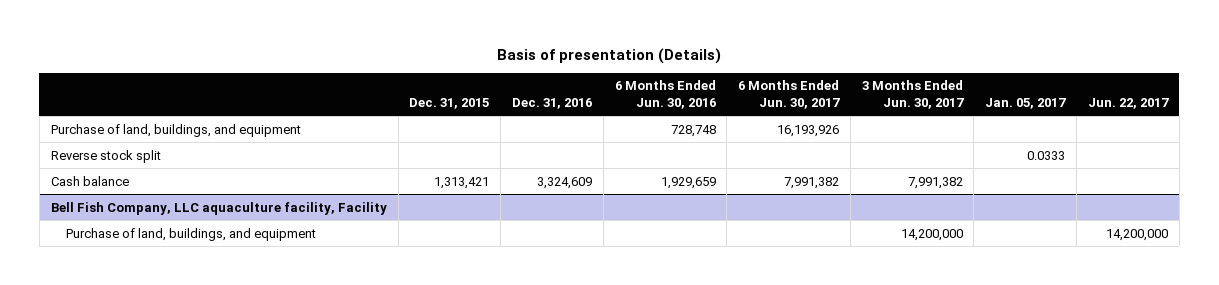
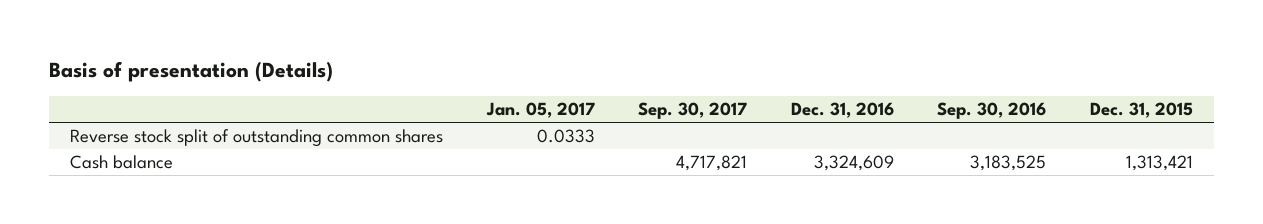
- | Dec. 31, 2015 | Dec. 31, 2016 | 6 Months Ended Jun. 30, 2016 | 6 Months Ended Jun. 30, 2017 | 3 Months Ended Jun. 30, 2017 | Jan. 05, 2017 | Jun. 22, 2017
+ | Jan. 05, 2017 | Sep. 30, 2017 | Dec. 31, 2016 | Sep. 30, 2016 | Dec. 31, 2015
- Purchase of land, buildings, and equipment | | | 728,748 | 16,193,926 | | |
- Reverse stock split | | | | | | 0.0333 |
+ Reverse stock split of outstanding common shares | 0.0333 | | | |
- Bell Fish Company, LLC aquaculture facility, Facility
- Purchase of land, buildings, and equipment | | | | | 14,200,000 | | 14,200,000

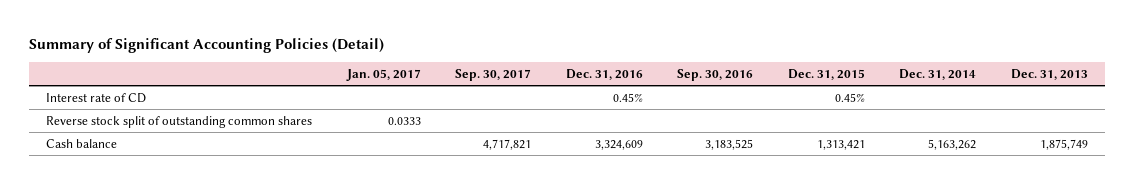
- Basis of presentation (Details)
+ Summary of Significant Accounting Policies (Detail)
- | Jan. 05, 2017 | Sep. 30, 2017 | Dec. 31, 2016 | Sep. 30, 2016 | Dec. 31, 2015
+ | Jan. 05, 2017 | Sep. 30, 2017 | Dec. 31, 2016 | Sep. 30, 2016 | Dec. 31, 2015 | Dec. 31, 2014 | Dec. 31, 2013
+ Interest rate of CD | | | 0.45% | | 0.45% | |

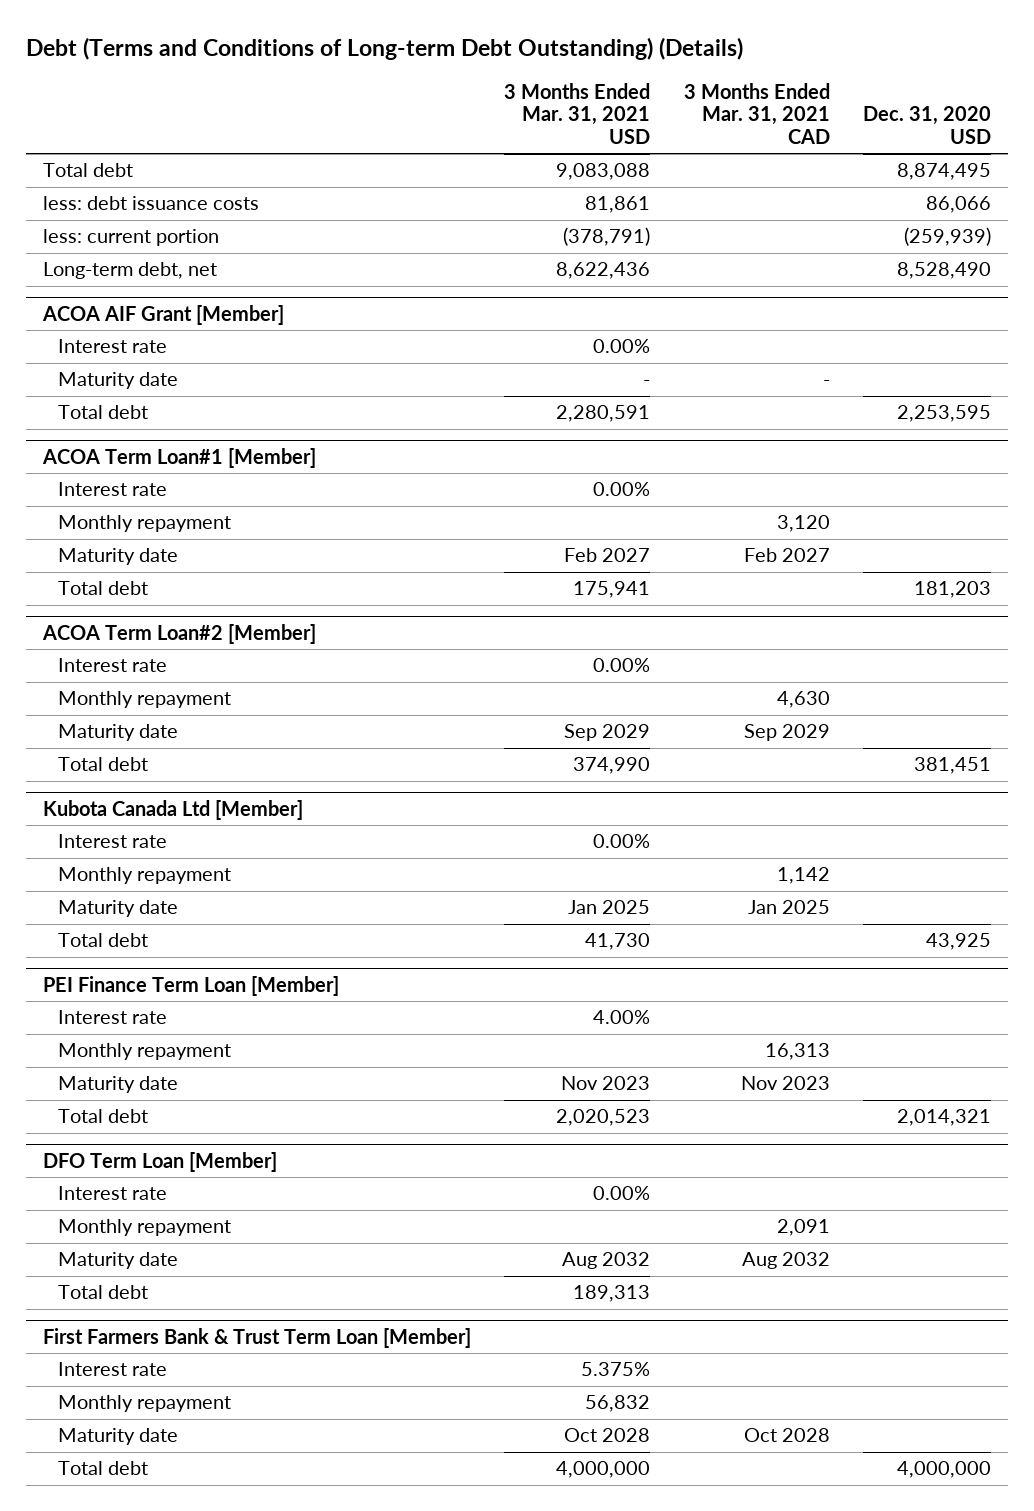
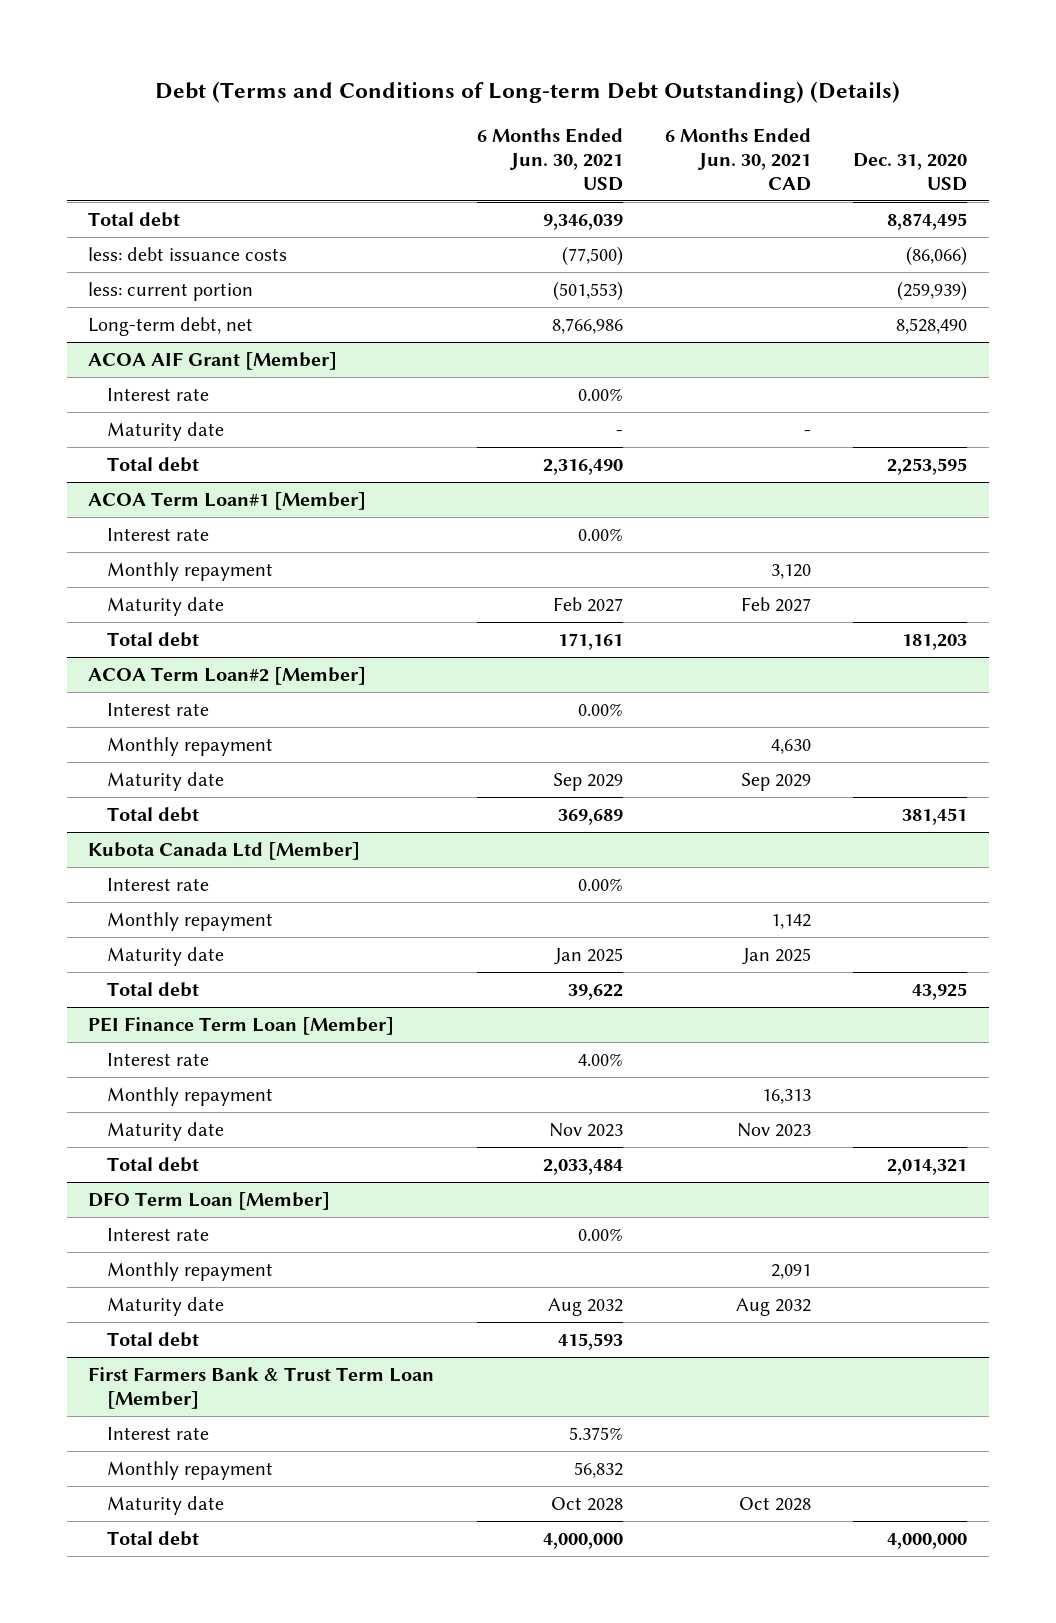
- | 3 Months Ended Mar. 31, 2021 USD | 3 Months Ended Mar. 31, 2021 CAD | Dec. 31, 2020 USD
+ | 6 Months Ended Jun. 30, 2021 USD | 6 Months Ended Jun. 30, 2021 CAD | Dec. 31, 2020 USD
- less: debt issuance costs | 81,861 | | 86,066
+ less: debt issuance costs | (77,500) | | (86,066)

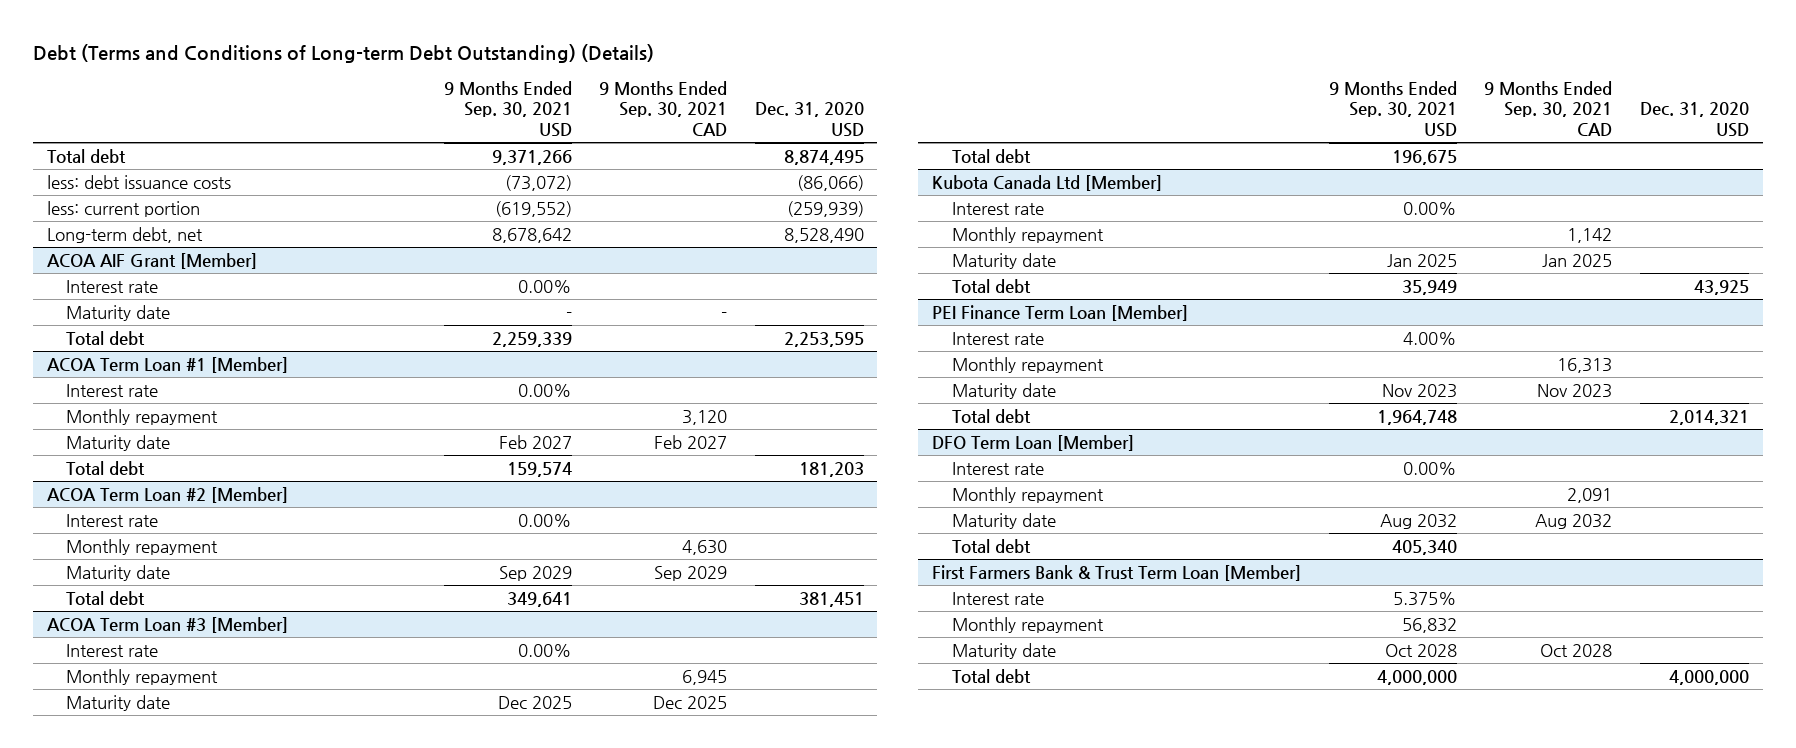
- | 6 Months Ended Jun. 30, 2021 USD | 6 Months Ended Jun. 30, 2021 CAD | Dec. 31, 2020 USD
+ | 9 Months Ended Sep. 30, 2021 USD | 9 Months Ended Sep. 30, 2021 CAD | Dec. 31, 2020 USD
- ACOA Term Loan#1 [Member]
+ ACOA Term Loan #1 [Member]
- ACOA Term Loan#2 [Member]
+ ACOA Term Loan #2 [Member]
+ ACOA Term Loan #3 [Member]
+ Interest rate | 0.00% | |
+ Monthly repayment | | 6,945 |
+ Maturity date | Dec 2025 | Dec 2025 |
+ Total debt | 196,675 | |

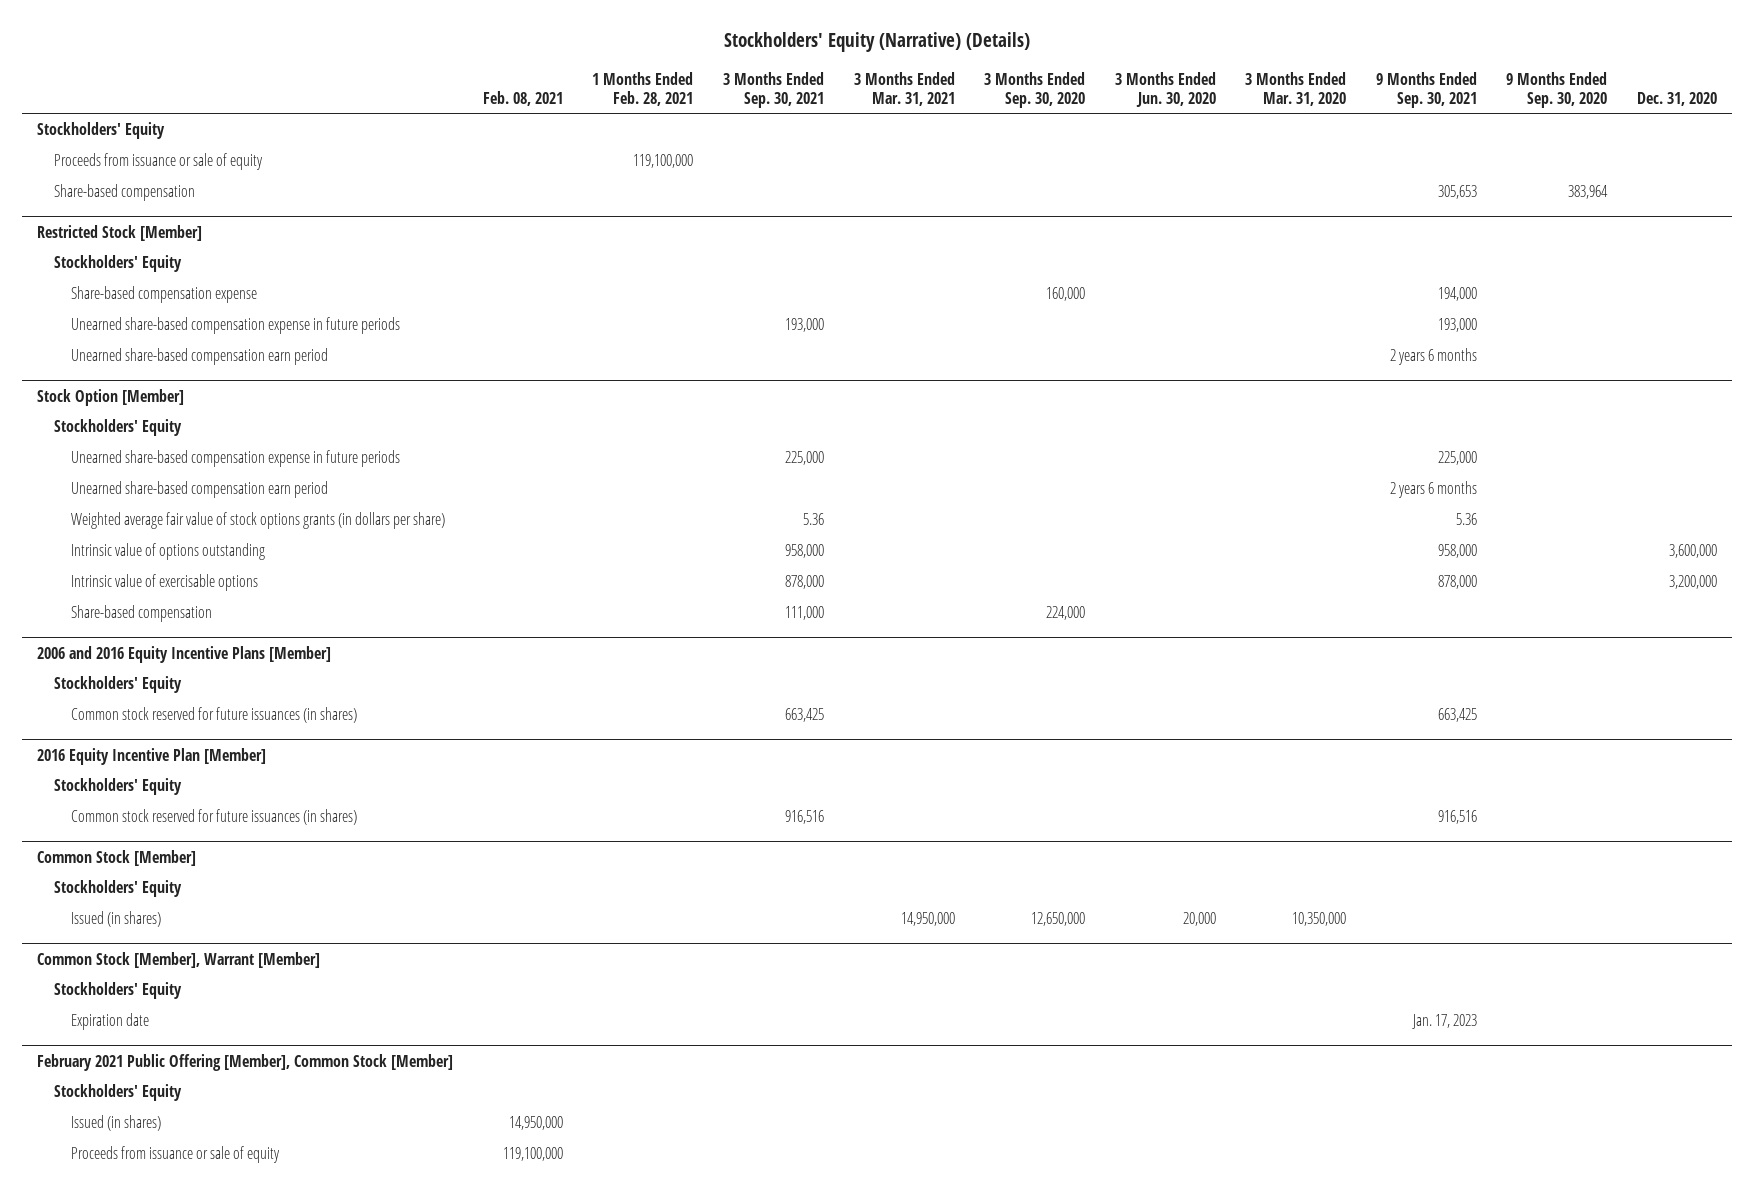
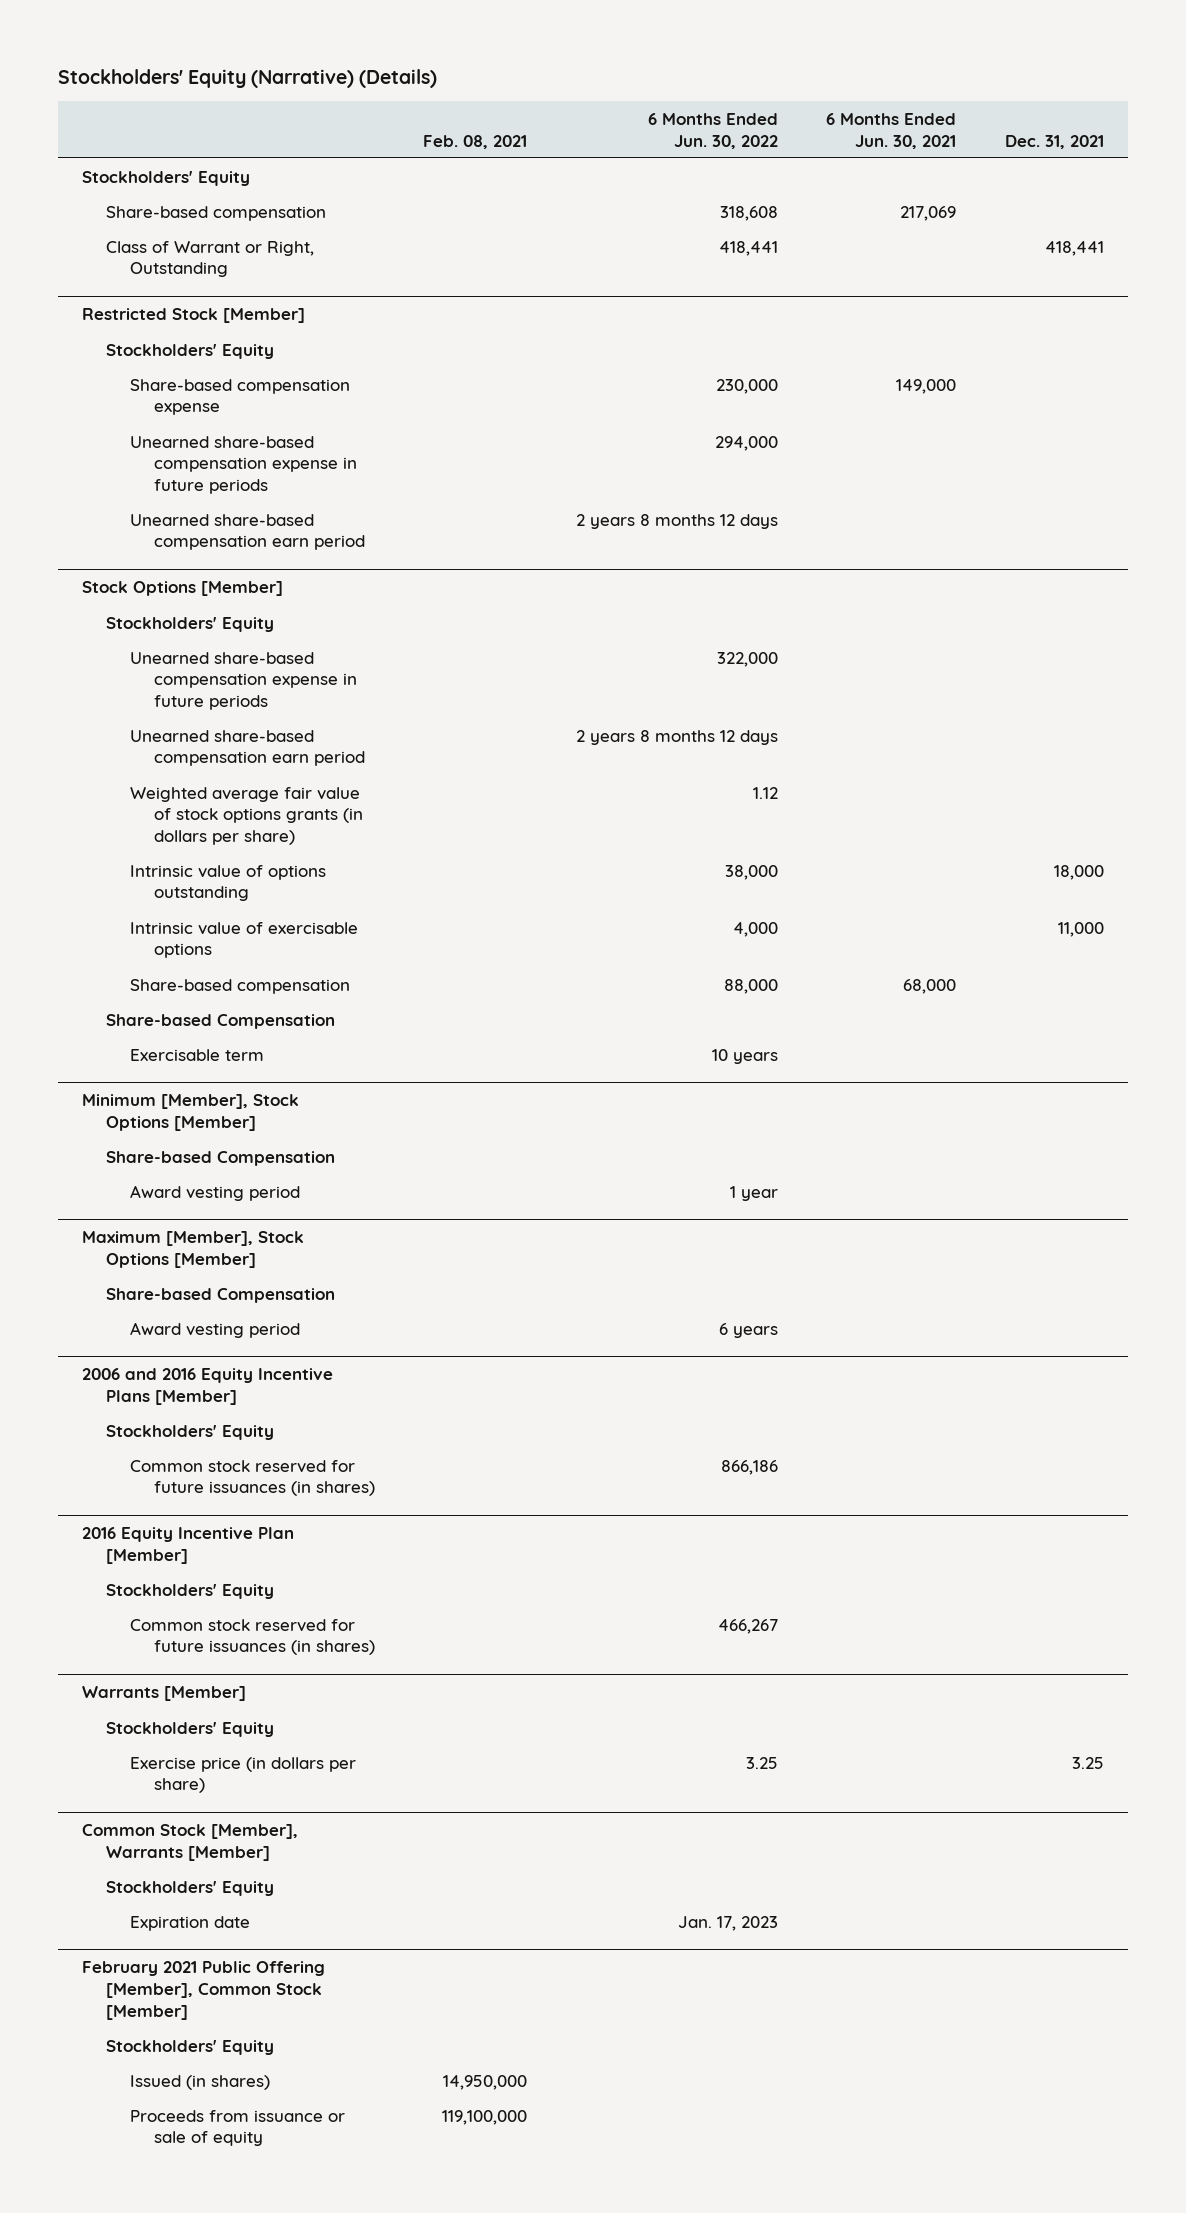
- | Feb. 08, 2021 | 1 Months Ended Feb. 28, 2021 | 3 Months Ended Sep. 30, 2021 | 3 Months Ended Mar. 31, 2021 | 3 Months Ended Sep. 30, 2020 | 3 Months Ended Jun. 30, 2020 | 3 Months Ended Mar. 31, 2020 | 9 Months Ended Sep. 30, 2021 | 9 Months Ended Sep. 30, 2020 | Dec. 31, 2020
+ | Feb. 08, 2021 | 6 Months Ended Jun. 30, 2022 | 6 Months Ended Jun. 30, 2021 | Dec. 31, 2021
- Proceeds from issuance or sale of equity | | 119,100,000 | | | | | | | |
+ Class of Warrant or Right, Outstanding | | 418,441 | | 418,441
- Stock Option [Member]
+ Stock Options [Member]
+ Share-based Compensation
+ Exercisable term | | 10 years | |
+ Minimum [Member], Stock Options [Member]
+ Share-based Compensation
+ Award vesting period | | 1 year | |
+ Maximum [Member], Stock Options [Member]
+ Share-based Compensation
+ Award vesting period | | 6 years | |
- Common Stock [Member]
- Stockholders' Equity
- Issued (in shares) | | | | 14,950,000 | 12,650,000 | 20,000 | 10,350,000 | | |
- Common Stock [Member], Warrant [Member]
+ Warrants [Member]
+ Stockholders' Equity
+ Exercise price (in dollars per share) | | 3.25 | | 3.25
+ Common Stock [Member], Warrants [Member]

